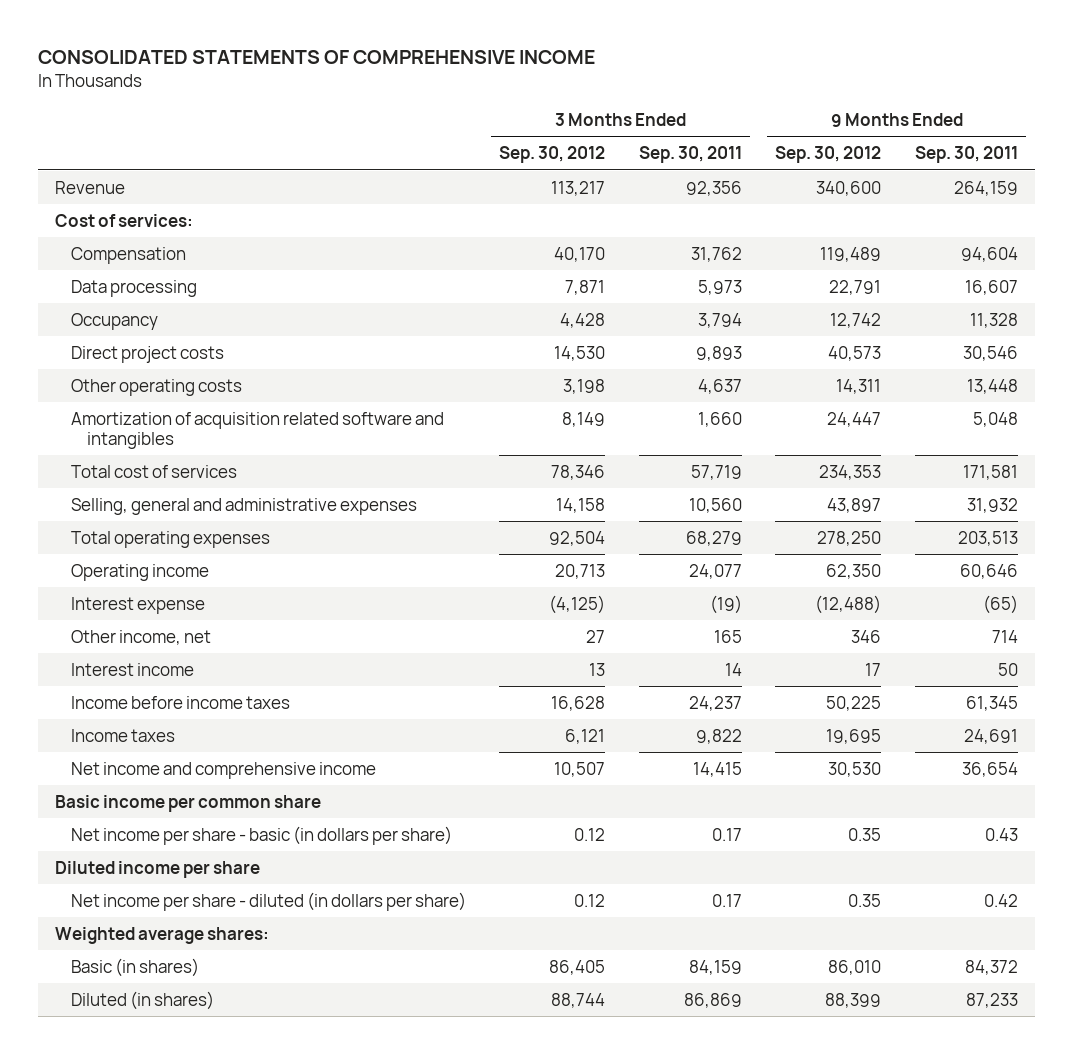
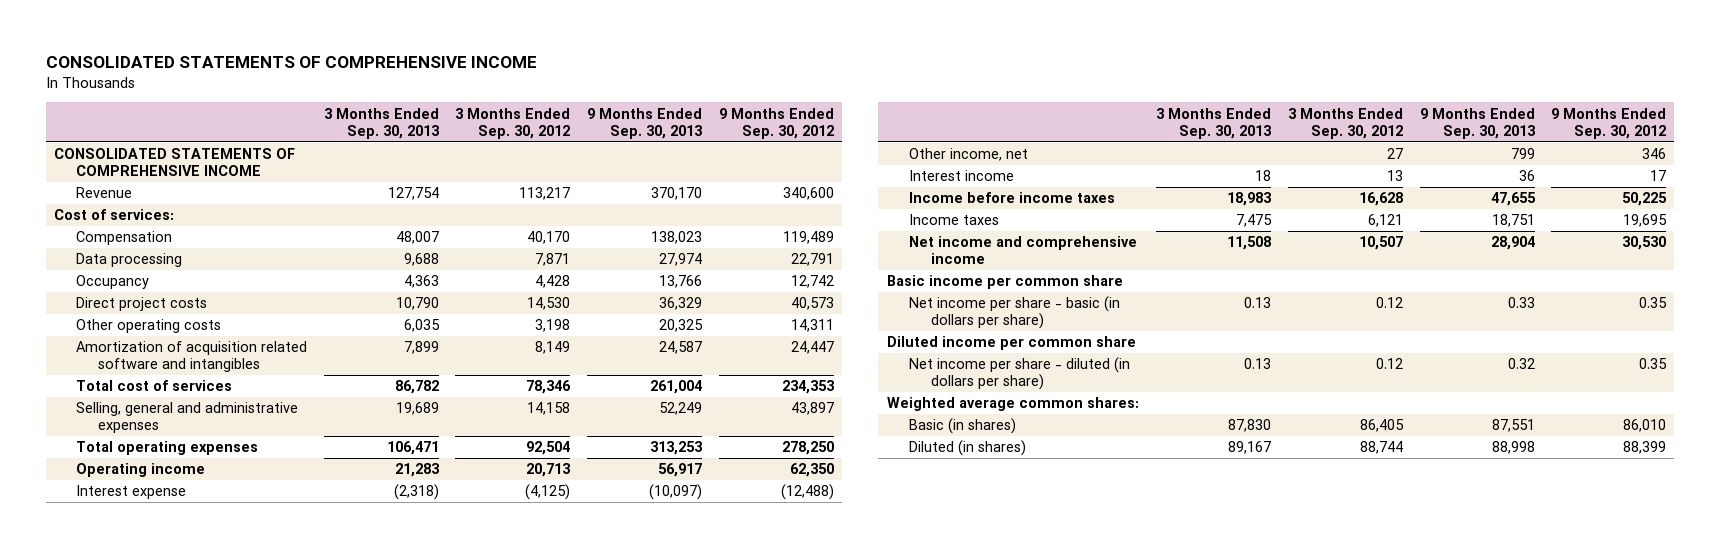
- | 3 Months Ended Sep. 30, 2012 | 3 Months Ended Sep. 30, 2011 | 9 Months Ended Sep. 30, 2012 | 9 Months Ended Sep. 30, 2011
+ | 3 Months Ended Sep. 30, 2013 | 3 Months Ended Sep. 30, 2012 | 9 Months Ended Sep. 30, 2013 | 9 Months Ended Sep. 30, 2012
+ CONSOLIDATED STATEMENTS OF COMPREHENSIVE INCOME
- Diluted income per share
+ Diluted income per common share
- Weighted average shares:
+ Weighted average common shares:

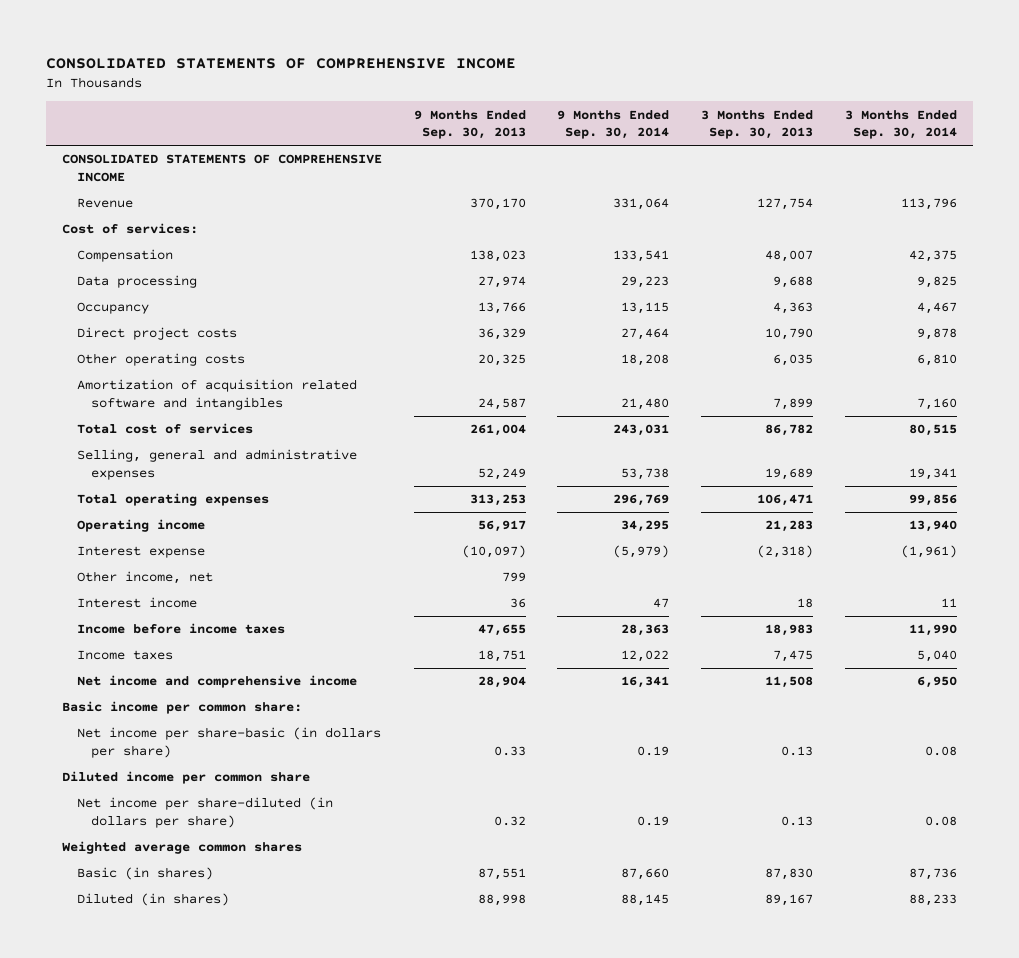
- | 3 Months Ended Sep. 30, 2013 | 3 Months Ended Sep. 30, 2012 | 9 Months Ended Sep. 30, 2013 | 9 Months Ended Sep. 30, 2012
+ | 9 Months Ended Sep. 30, 2013 | 9 Months Ended Sep. 30, 2014 | 3 Months Ended Sep. 30, 2013 | 3 Months Ended Sep. 30, 2014
- Basic income per common share
- Net income per share - basic (in dollars per share) | 0.13 | 0.12 | 0.33 | 0.35
+ Basic income per common share:
+ Net income per share-basic (in dollars per share) | 0.33 | 0.19 | 0.13 | 0.08
- Net income per share - diluted (in dollars per share) | 0.13 | 0.12 | 0.32 | 0.35
- Weighted average common shares:
+ Net income per share-diluted (in dollars per share) | 0.32 | 0.19 | 0.13 | 0.08
+ Weighted average common shares

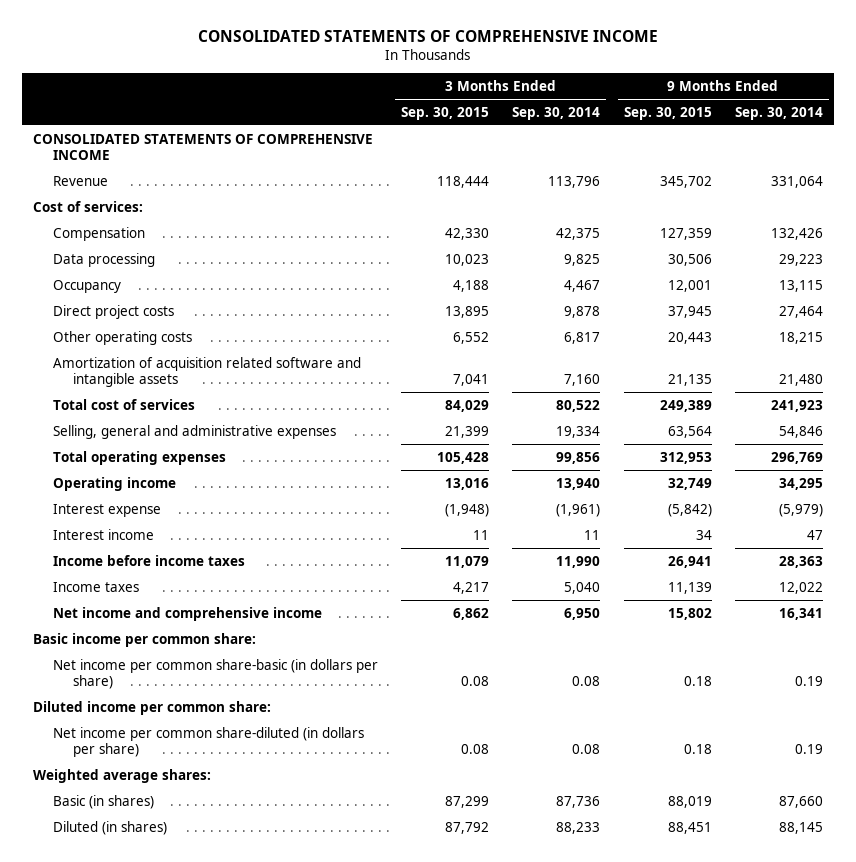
- | 9 Months Ended Sep. 30, 2013 | 9 Months Ended Sep. 30, 2014 | 3 Months Ended Sep. 30, 2013 | 3 Months Ended Sep. 30, 2014
+ | 3 Months Ended Sep. 30, 2015 | 3 Months Ended Sep. 30, 2014 | 9 Months Ended Sep. 30, 2015 | 9 Months Ended Sep. 30, 2014
- Compensation | 138,023 | 133,541 | 48,007 | 42,375
+ Compensation | 42,330 | 42,375 | 127,359 | 132,426
- Other operating costs | 20,325 | 18,208 | 6,035 | 6,810
- Amortization of acquisition related software and intangibles | 24,587 | 21,480 | 7,899 | 7,160
- Total cost of services | 261,004 | 243,031 | 86,782 | 80,515
- Selling, general and administrative expenses | 52,249 | 53,738 | 19,689 | 19,341
+ Other operating costs | 6,552 | 6,817 | 20,443 | 18,215
+ Amortization of acquisition related software and intangible assets | 7,041 | 7,160 | 21,135 | 21,480
+ Total cost of services | 84,029 | 80,522 | 249,389 | 241,923
+ Selling, general and administrative expenses | 21,399 | 19,334 | 63,564 | 54,846
- Other income, net | 799 | | |
- Net income per share-basic (in dollars per share) | 0.33 | 0.19 | 0.13 | 0.08
- Diluted income per common share
- Net income per share-diluted (in dollars per share) | 0.32 | 0.19 | 0.13 | 0.08
- Weighted average common shares
+ Net income per common share-basic (in dollars per share) | 0.08 | 0.08 | 0.18 | 0.19
+ Diluted income per common share:
+ Net income per common share-diluted (in dollars per share) | 0.08 | 0.08 | 0.18 | 0.19
+ Weighted average shares:

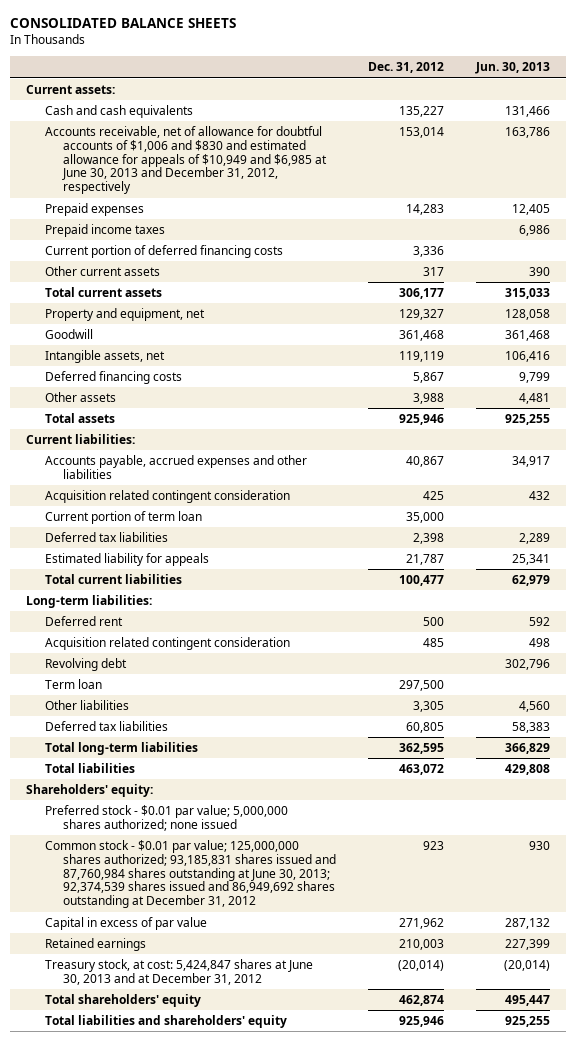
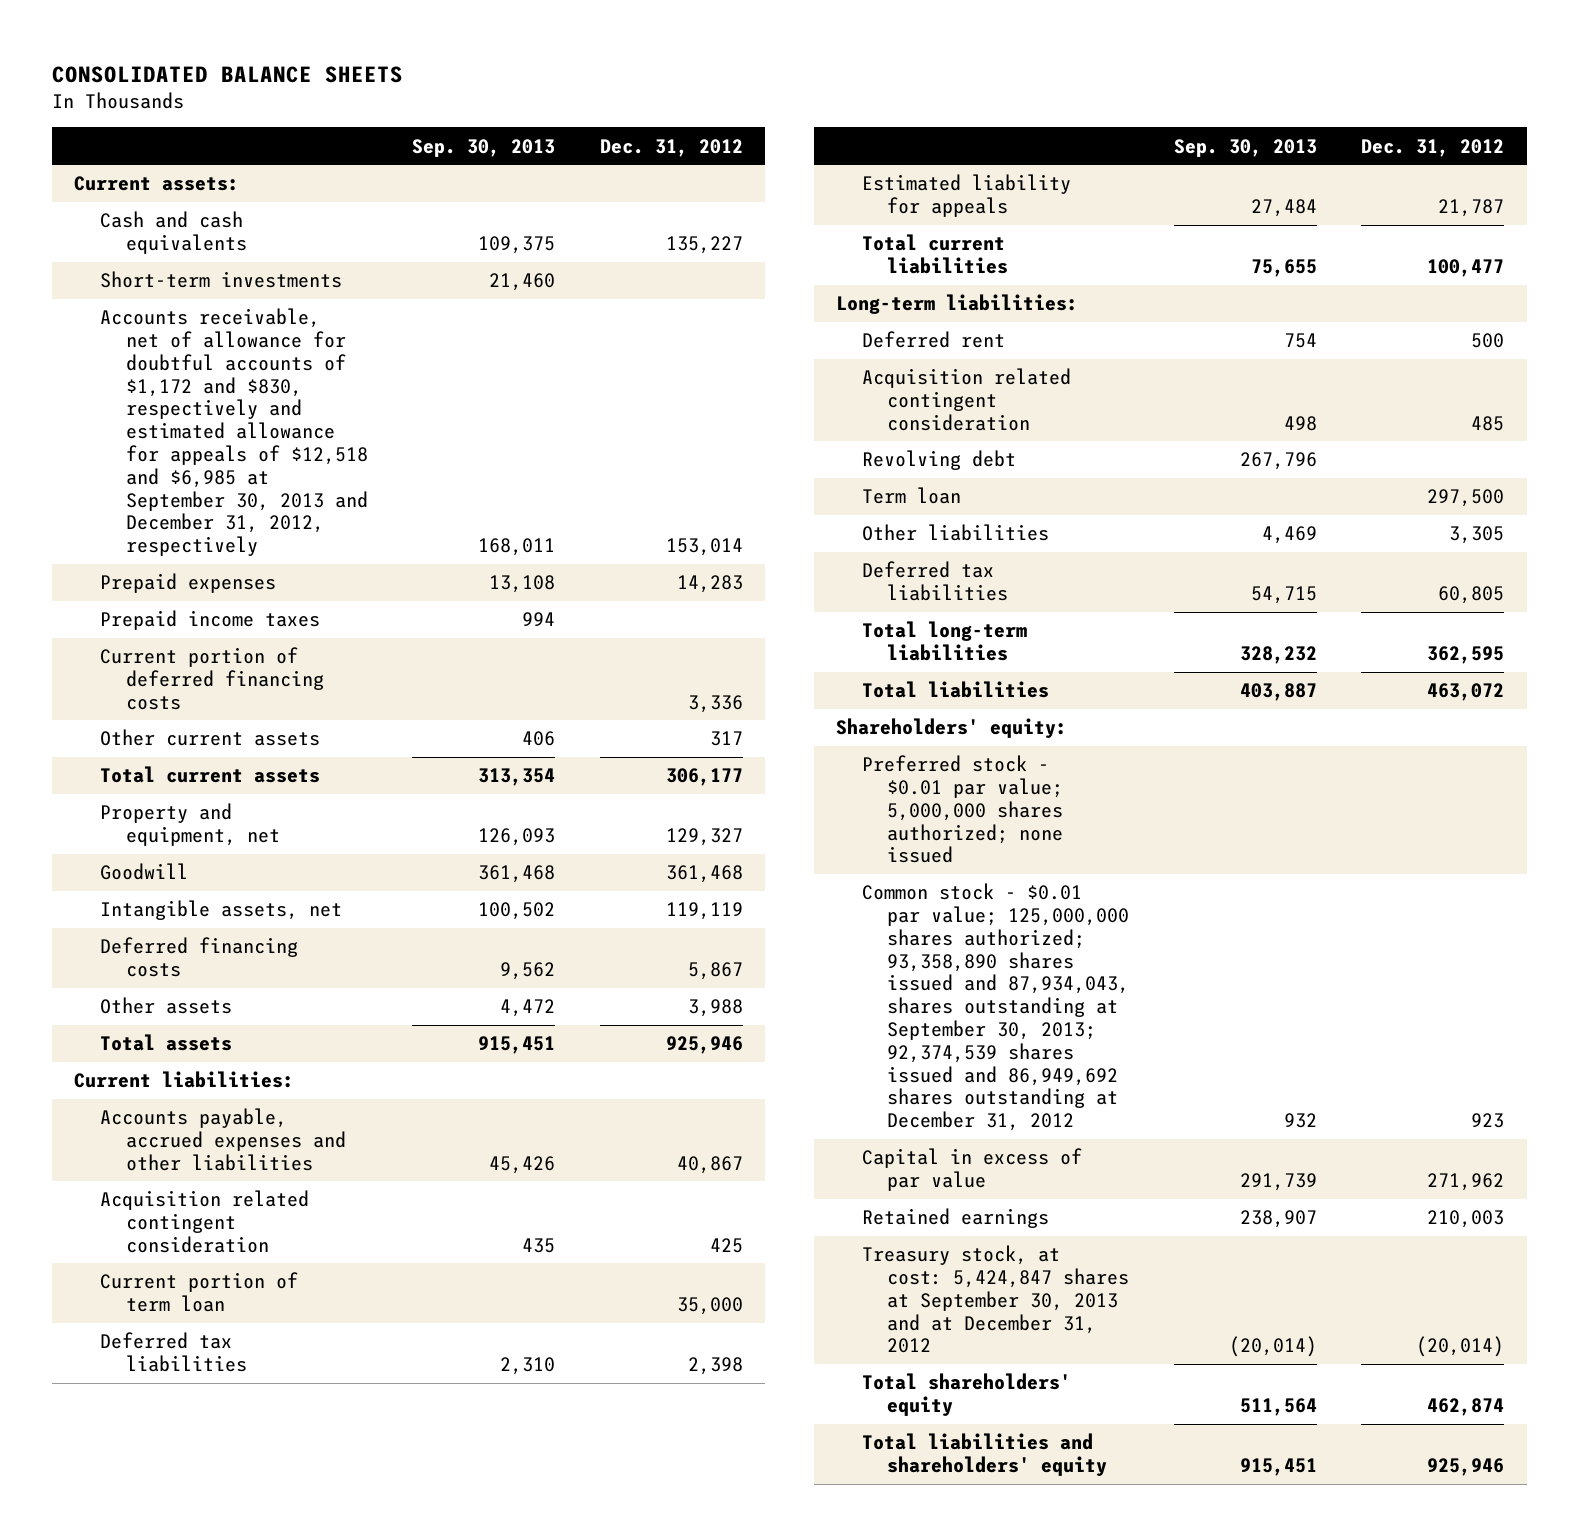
- | Dec. 31, 2012 | Jun. 30, 2013
+ | Sep. 30, 2013 | Dec. 31, 2012
- Accounts receivable, net of allowance for doubtful accounts of $1,006 and $830 and estimated allowance for appeals of $10,949 and $6,985 at June 30, 2013 and December 31, 2012, respectively | 153,014 | 163,786
+ Short-term investments | 21,460 |
+ Accounts receivable, net of allowance for doubtful accounts of $1,172 and $830, respectively and estimated allowance for appeals of $12,518 and $6,985 at September 30, 2013 and December 31, 2012, respectively | 168,011 | 153,014
- Common stock - $0.01 par value; 125,000,000 shares authorized; 93,185,831 shares issued and 87,760,984 shares outstanding at June 30, 2013; 92,374,539 shares issued and 86,949,692 shares outstanding at December 31, 2012 | 923 | 930
+ Common stock - $0.01 par value; 125,000,000 shares authorized; 93,358,890 shares issued and 87,934,043, shares outstanding at September 30, 2013; 92,374,539 shares issued and 86,949,692 shares outstanding at December 31, 2012 | 932 | 923
- Treasury stock, at cost: 5,424,847 shares at June 30, 2013 and at December 31, 2012 | (20,014) | (20,014)
+ Treasury stock, at cost: 5,424,847 shares at September 30, 2013 and at December 31, 2012 | (20,014) | (20,014)

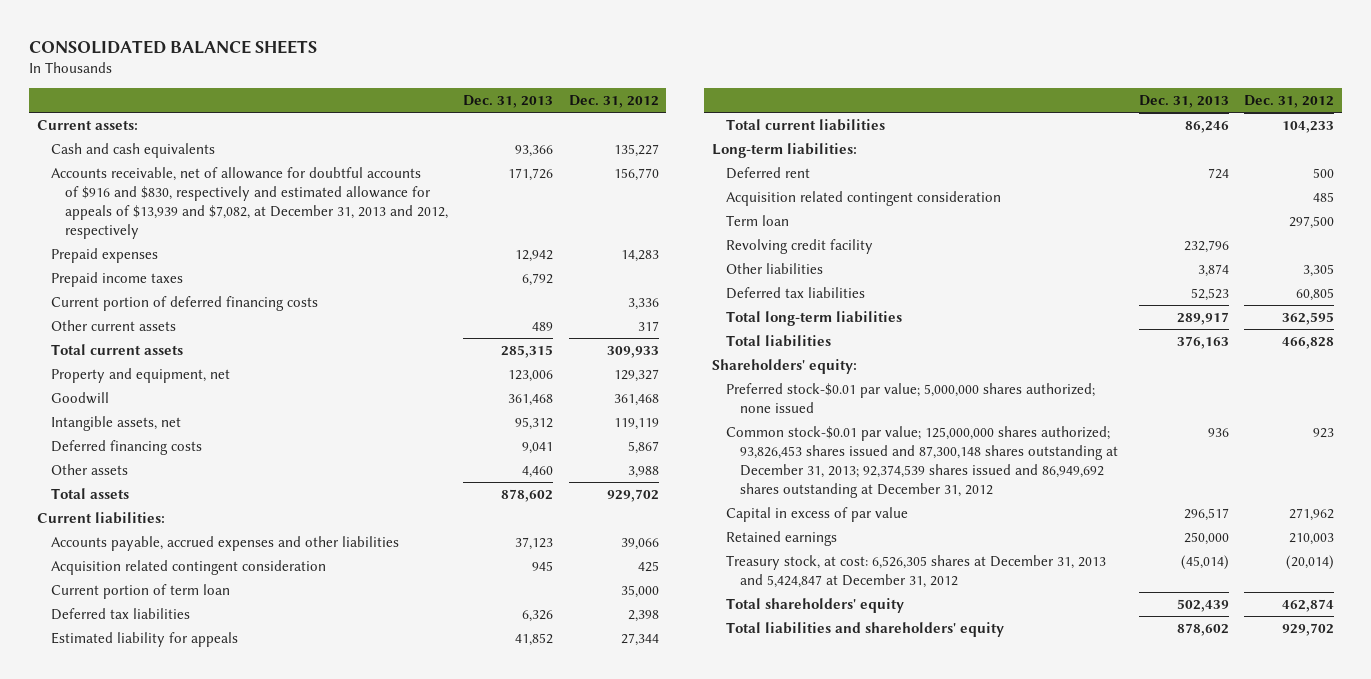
- | Sep. 30, 2013 | Dec. 31, 2012
+ | Dec. 31, 2013 | Dec. 31, 2012
- Short-term investments | 21,460 |
- Accounts receivable, net of allowance for doubtful accounts of $1,172 and $830, respectively and estimated allowance for appeals of $12,518 and $6,985 at September 30, 2013 and December 31, 2012, respectively | 168,011 | 153,014
+ Accounts receivable, net of allowance for doubtful accounts of $916 and $830, respectively and estimated allowance for appeals of $13,939 and $7,082, at December 31, 2013 and 2012, respectively | 171,726 | 156,770
- Total current assets | 313,354 | 306,177
+ Total current assets | 285,315 | 309,933
- Total assets | 915,451 | 925,946
+ Total assets | 878,602 | 929,702
- Accounts payable, accrued expenses and other liabilities | 45,426 | 40,867
+ Accounts payable, accrued expenses and other liabilities | 37,123 | 39,066
- Estimated liability for appeals | 27,484 | 21,787
- Total current liabilities | 75,655 | 100,477
+ Estimated liability for appeals | 41,852 | 27,344
+ Total current liabilities | 86,246 | 104,233
- Revolving debt | 267,796 |
+ Revolving credit facility | 232,796 |
- Total liabilities | 403,887 | 463,072
+ Total liabilities | 376,163 | 466,828
- Preferred stock - $0.01 par value; 5,000,000 shares authorized; none issued
- Common stock - $0.01 par value; 125,000,000 shares authorized; 93,358,890 shares issued and 87,934,043, shares outstanding at September 30, 2013; 92,374,539 shares issued and 86,949,692 shares outstanding at December 31, 2012 | 932 | 923
+ Preferred stock-$0.01 par value; 5,000,000 shares authorized; none issued
+ Common stock-$0.01 par value; 125,000,000 shares authorized; 93,826,453 shares issued and 87,300,148 shares outstanding at December 31, 2013; 92,374,539 shares issued and 86,949,692 shares outstanding at December 31, 2012 | 936 | 923
- Treasury stock, at cost: 5,424,847 shares at September 30, 2013 and at December 31, 2012 | (20,014) | (20,014)
+ Treasury stock, at cost: 6,526,305 shares at December 31, 2013 and 5,424,847 at December 31, 2012 | (45,014) | (20,014)
- Total liabilities and shareholders' equity | 915,451 | 925,946
+ Total liabilities and shareholders' equity | 878,602 | 929,702

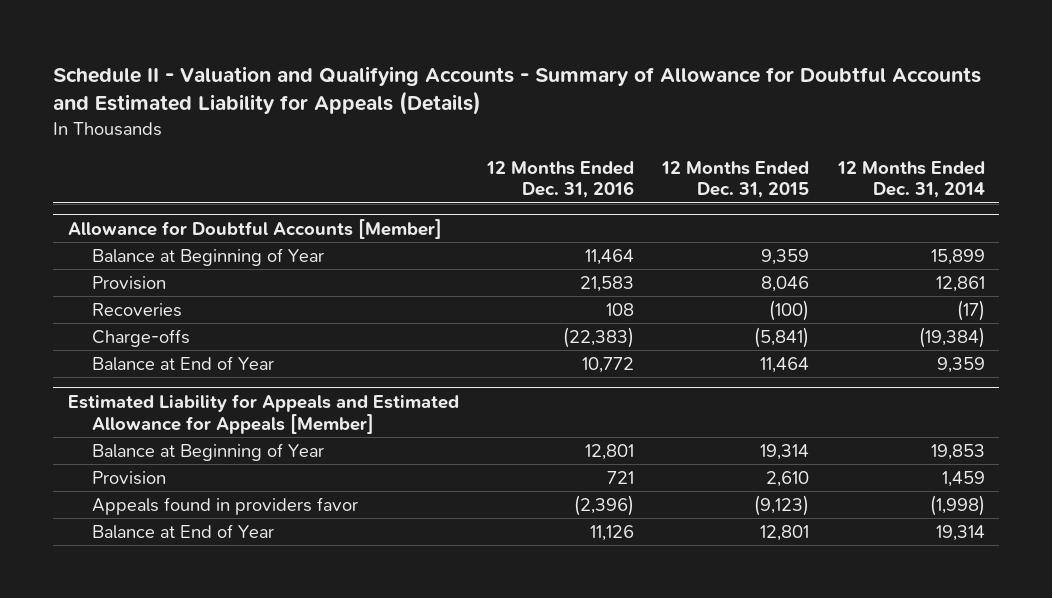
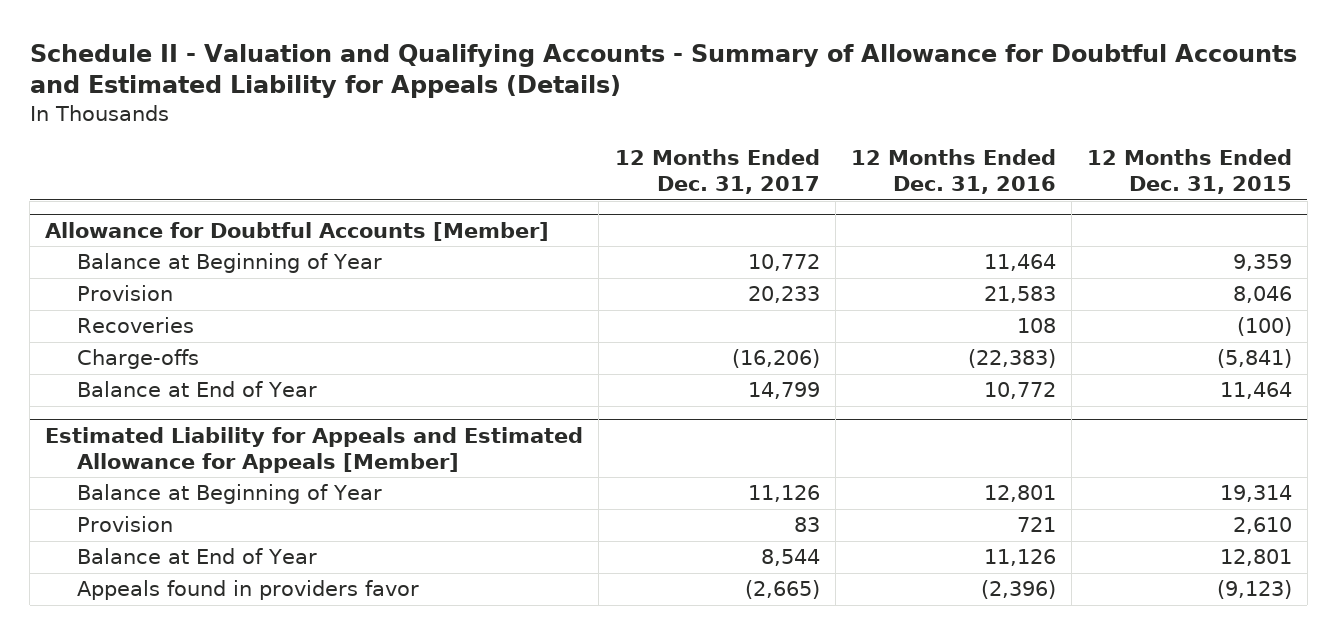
- | 12 Months Ended Dec. 31, 2016 | 12 Months Ended Dec. 31, 2015 | 12 Months Ended Dec. 31, 2014
+ | 12 Months Ended Dec. 31, 2017 | 12 Months Ended Dec. 31, 2016 | 12 Months Ended Dec. 31, 2015
@ Estimated Liability for Appeals and Estimated Allowance for Appeals [Member]
moved down: Appeals found in providers favor | (2,665) | (2,396) | (9,123)

